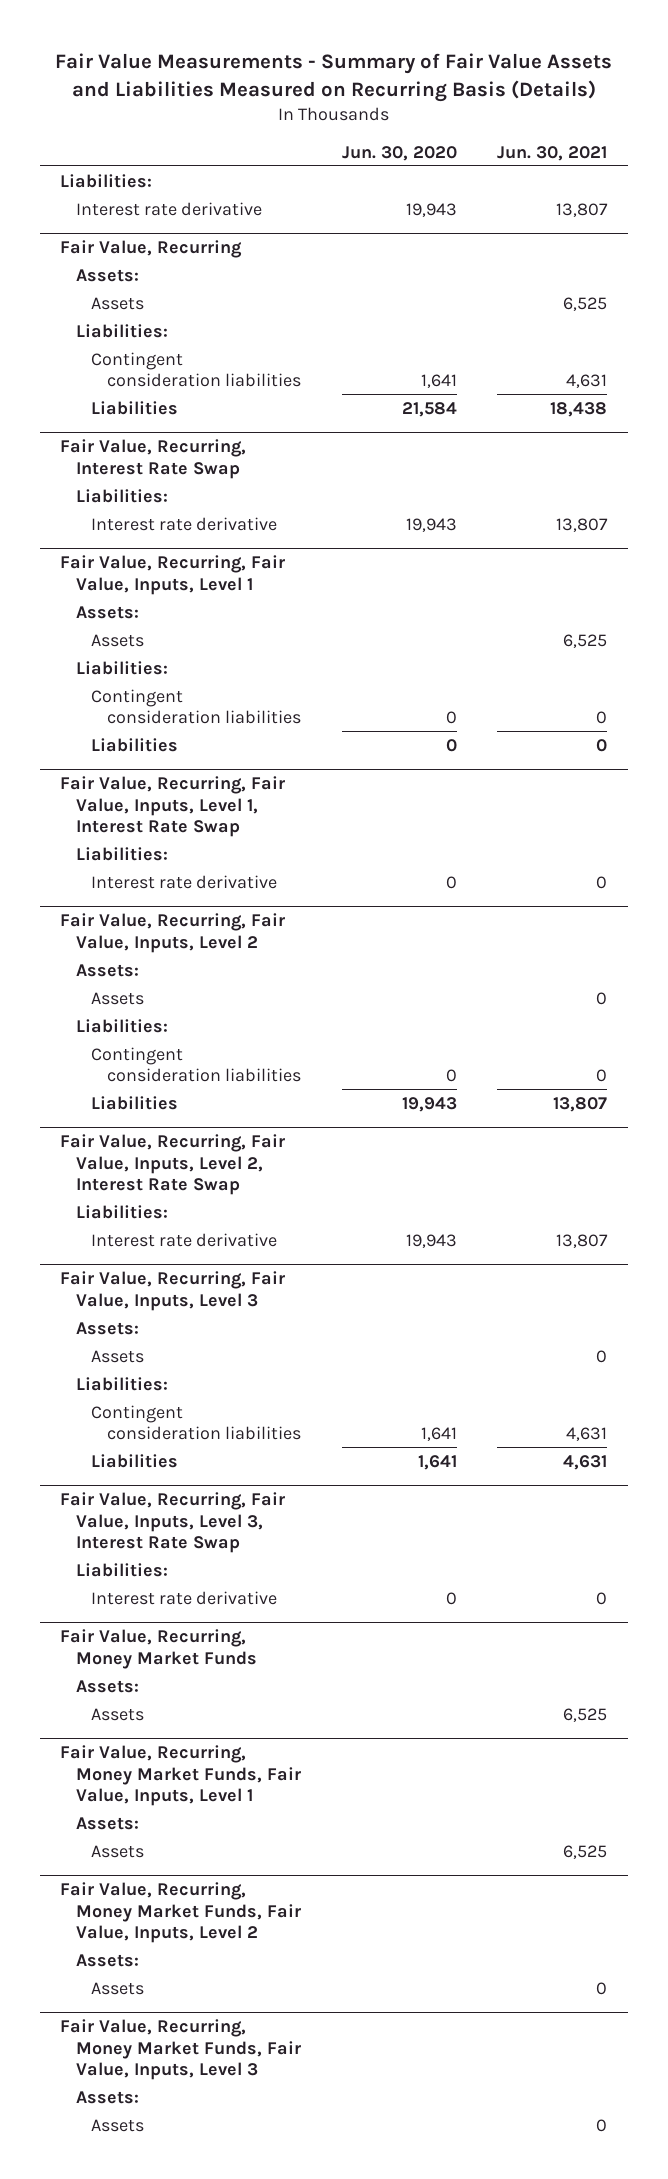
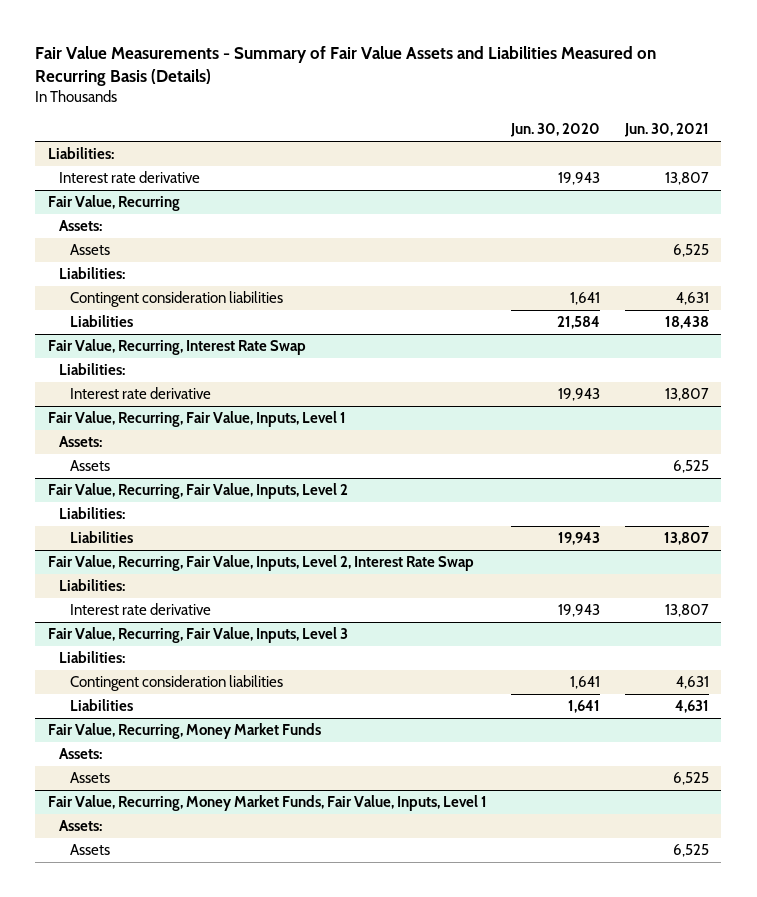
@ Fair Value, Recurring, Fair Value, Inputs, Level 1
- Liabilities:
- Contingent consideration liabilities | 0 | 0
- Liabilities | 0 | 0
- Fair Value, Recurring, Fair Value, Inputs, Level 1, Interest Rate Swap
- Liabilities:
- Interest rate derivative | 0 | 0
@ Fair Value, Recurring, Fair Value, Inputs, Level 2
- Assets:
- Assets | | 0
- Contingent consideration liabilities | 0 | 0
@ Fair Value, Recurring, Fair Value, Inputs, Level 3
- Assets:
- Assets | | 0
- Fair Value, Recurring, Fair Value, Inputs, Level 3, Interest Rate Swap
- Liabilities:
- Interest rate derivative | 0 | 0
- Fair Value, Recurring, Money Market Funds, Fair Value, Inputs, Level 2
- Assets:
- Assets | | 0
- Fair Value, Recurring, Money Market Funds, Fair Value, Inputs, Level 3
- Assets:
- Assets | | 0

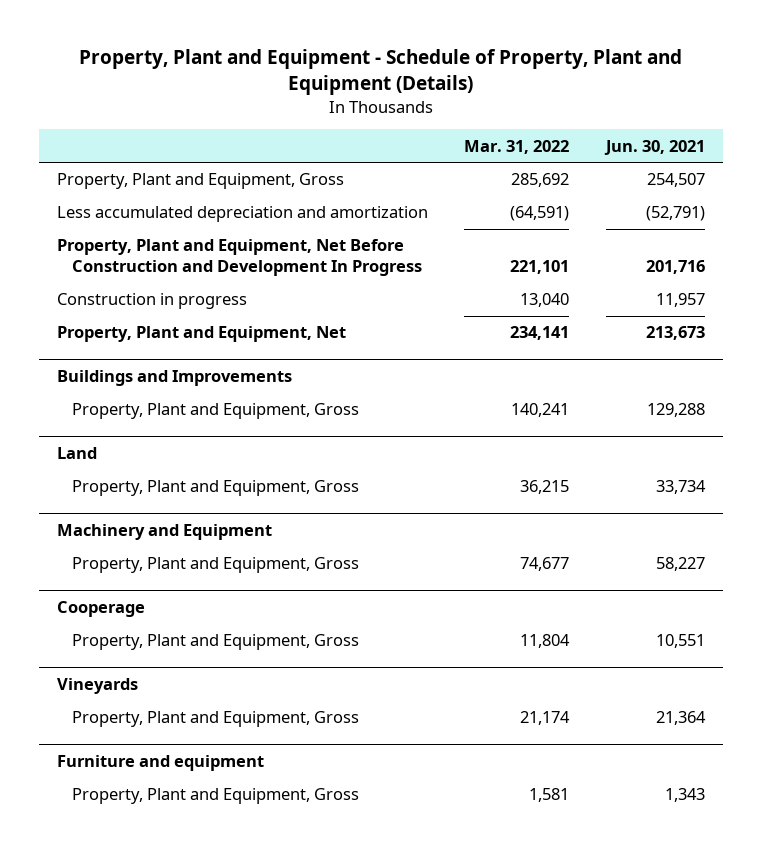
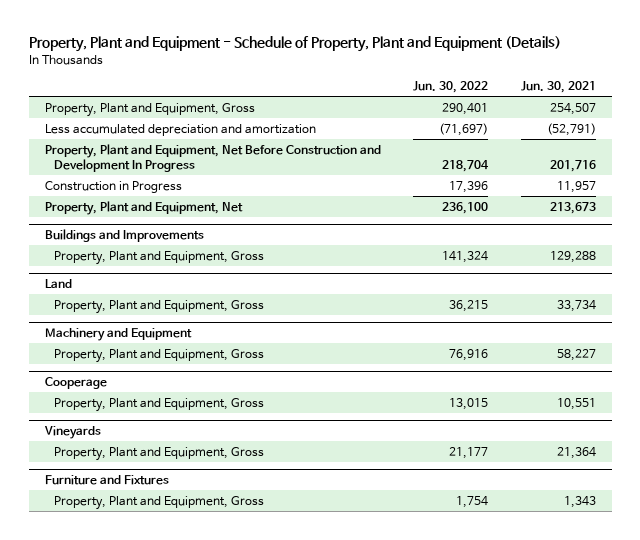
- | Mar. 31, 2022 | Jun. 30, 2021
+ | Jun. 30, 2022 | Jun. 30, 2021
- Construction in progress | 13,040 | 11,957
+ Construction in Progress | 17,396 | 11,957
- Furniture and equipment
+ Furniture and Fixtures

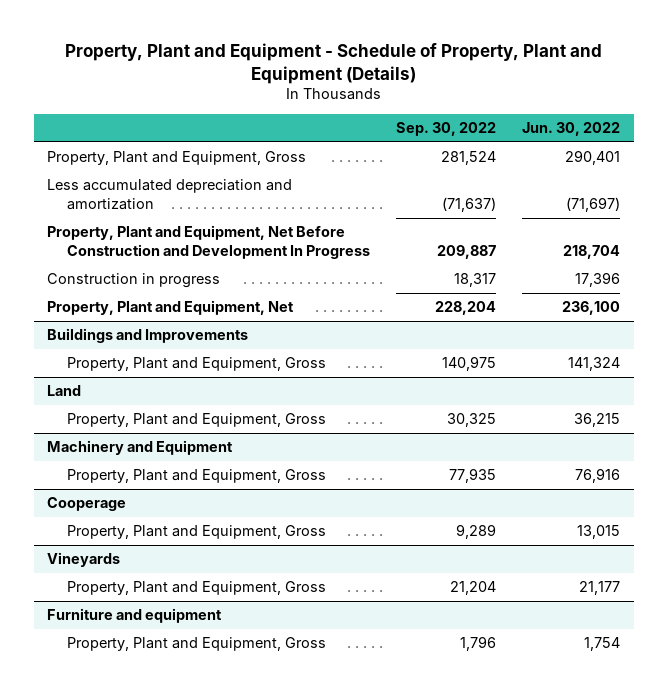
- | Jun. 30, 2022 | Jun. 30, 2021
+ | Sep. 30, 2022 | Jun. 30, 2022
- Construction in Progress | 17,396 | 11,957
+ Construction in progress | 18,317 | 17,396
- Furniture and Fixtures
+ Furniture and equipment

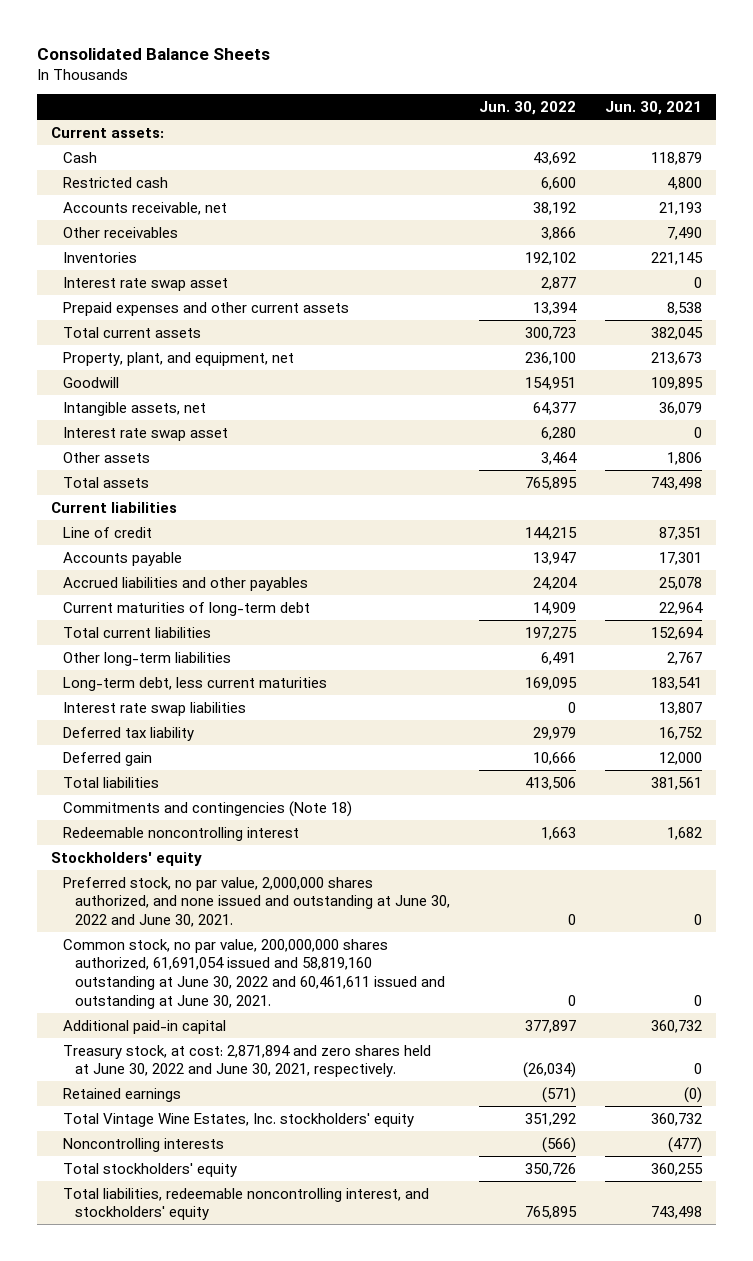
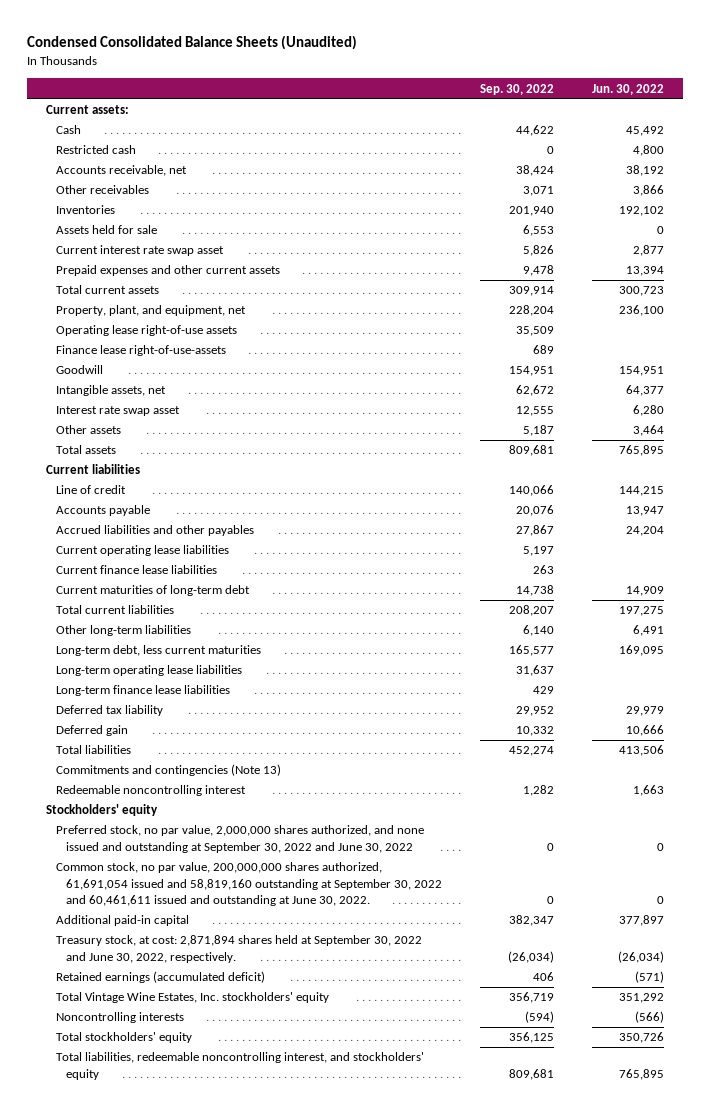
- Consolidated Balance Sheets
+ Condensed Consolidated Balance Sheets (Unaudited)
- | Jun. 30, 2022 | Jun. 30, 2021
+ | Sep. 30, 2022 | Jun. 30, 2022
- Cash | 43,692 | 118,879
- Restricted cash | 6,600 | 4,800
+ Cash | 44,622 | 45,492
+ Restricted cash | 0 | 4,800
- Interest rate swap asset | 2,877 | 0
+ Assets held for sale | 6,553 | 0
+ Current interest rate swap asset | 5,826 | 2,877
+ Operating lease right-of-use assets | 35,509 |
+ Finance lease right-of-use-assets | 689 |
+ Current operating lease liabilities | 5,197 |
+ Current finance lease liabilities | 263 |
- Interest rate swap liabilities | 0 | 13,807
+ Long-term operating lease liabilities | 31,637 |
+ Long-term finance lease liabilities | 429 |
- Commitments and contingencies (Note 18)
+ Commitments and contingencies (Note 13)
- Preferred stock, no par value, 2,000,000 shares authorized, and none issued and outstanding at June 30, 2022 and June 30, 2021. | 0 | 0
- Common stock, no par value, 200,000,000 shares authorized, 61,691,054 issued and 58,819,160 outstanding at June 30, 2022 and 60,461,611 issued and outstanding at June 30, 2021. | 0 | 0
+ Preferred stock, no par value, 2,000,000 shares authorized, and none issued and outstanding at September 30, 2022 and June 30, 2022 | 0 | 0
+ Common stock, no par value, 200,000,000 shares authorized, 61,691,054 issued and 58,819,160 outstanding at September 30, 2022 and 60,461,611 issued and outstanding at June 30, 2022. | 0 | 0
- Treasury stock, at cost: 2,871,894 and zero shares held at June 30, 2022 and June 30, 2021, respectively. | (26,034) | 0
- Retained earnings | (571) | (0)
+ Treasury stock, at cost: 2,871,894 shares held at September 30, 2022 and June 30, 2022, respectively. | (26,034) | (26,034)
+ Retained earnings (accumulated deficit) | 406 | (571)

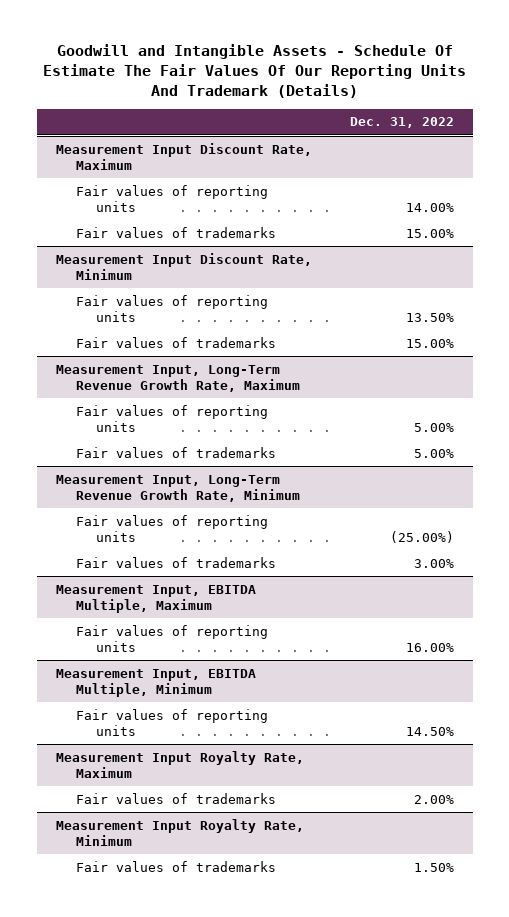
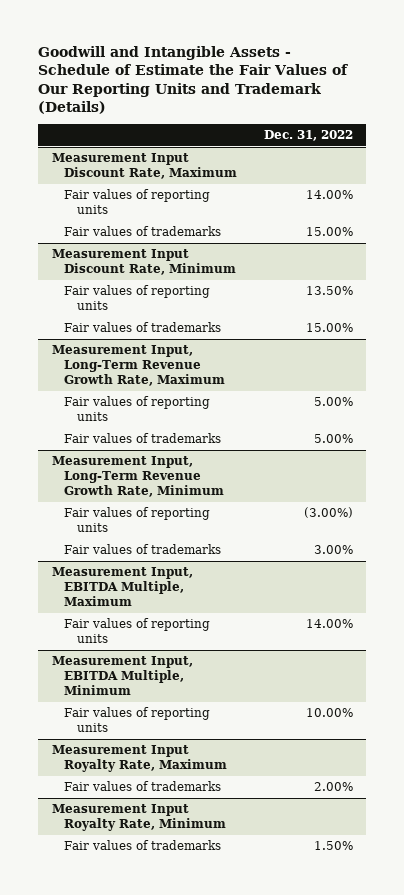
- Goodwill and Intangible Assets - Schedule Of Estimate The Fair Values Of Our Reporting Units And Trademark (Details)
+ Goodwill and Intangible Assets - Schedule of Estimate the Fair Values of Our Reporting Units and Trademark (Details)
@ Measurement Input, Long-Term Revenue Growth Rate, Minimum
- Fair values of reporting units | (25.00%)
+ Fair values of reporting units | (3.00%)
@ Measurement Input, EBITDA Multiple, Maximum
- Fair values of reporting units | 16.00%
+ Fair values of reporting units | 14.00%
@ Measurement Input, EBITDA Multiple, Minimum
- Fair values of reporting units | 14.50%
+ Fair values of reporting units | 10.00%

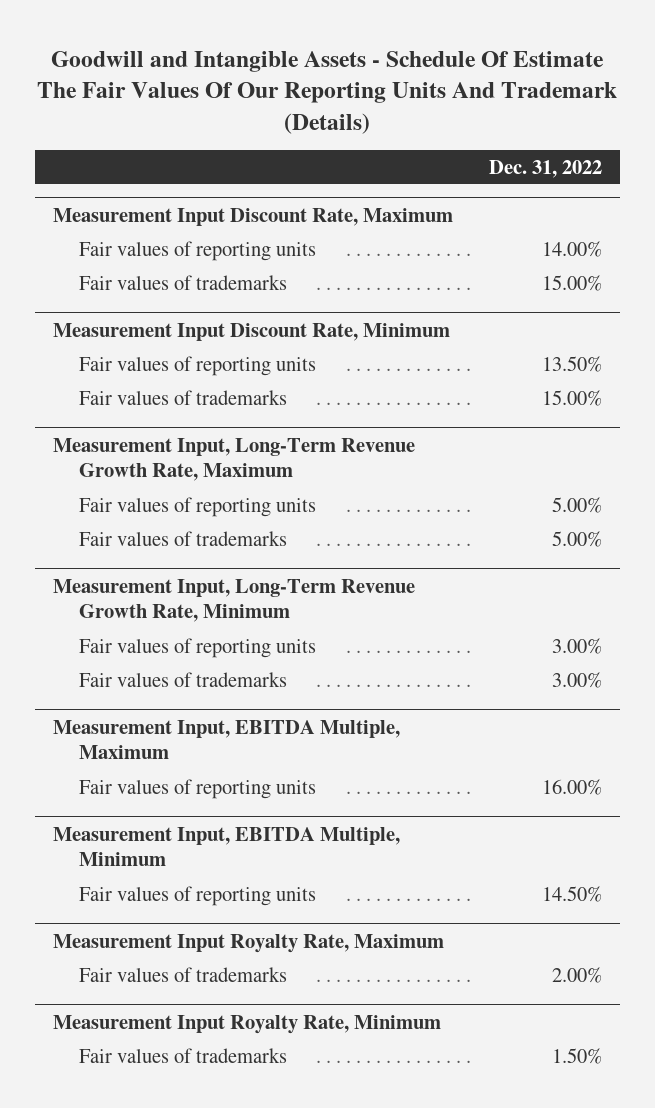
- Goodwill and Intangible Assets - Schedule of Estimate the Fair Values of Our Reporting Units and Trademark (Details)
+ Goodwill and Intangible Assets - Schedule Of Estimate The Fair Values Of Our Reporting Units And Trademark (Details)
@ Measurement Input, Long-Term Revenue Growth Rate, Minimum
- Fair values of reporting units | (3.00%)
+ Fair values of reporting units | 3.00%
@ Measurement Input, EBITDA Multiple, Maximum
- Fair values of reporting units | 14.00%
+ Fair values of reporting units | 16.00%
@ Measurement Input, EBITDA Multiple, Minimum
- Fair values of reporting units | 10.00%
+ Fair values of reporting units | 14.50%

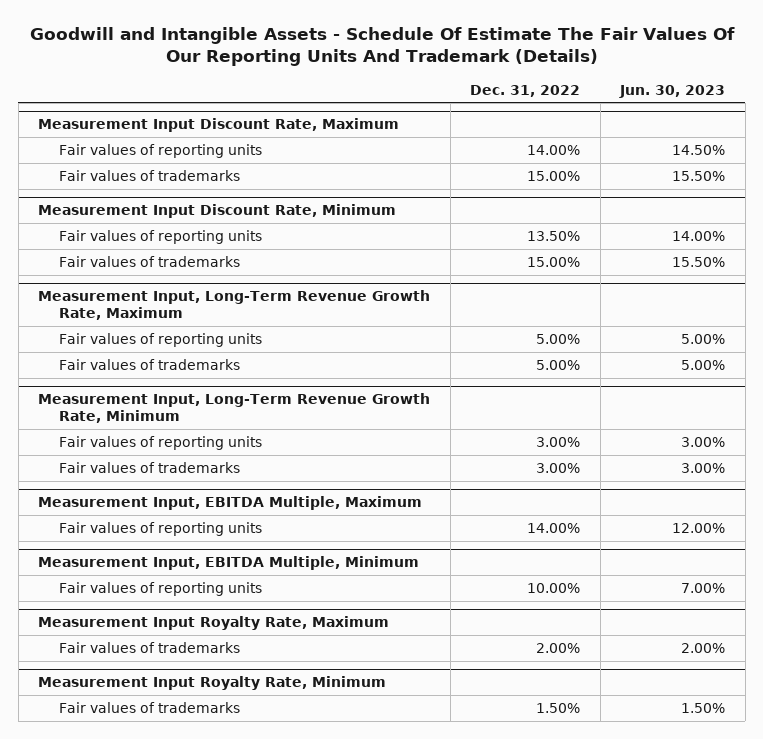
- | Dec. 31, 2022
+ | Dec. 31, 2022 | Jun. 30, 2023
@ Measurement Input, EBITDA Multiple, Maximum
- Fair values of reporting units | 16.00%
+ Fair values of reporting units | 14.00% | 12.00%
@ Measurement Input, EBITDA Multiple, Minimum
- Fair values of reporting units | 14.50%
+ Fair values of reporting units | 10.00% | 7.00%

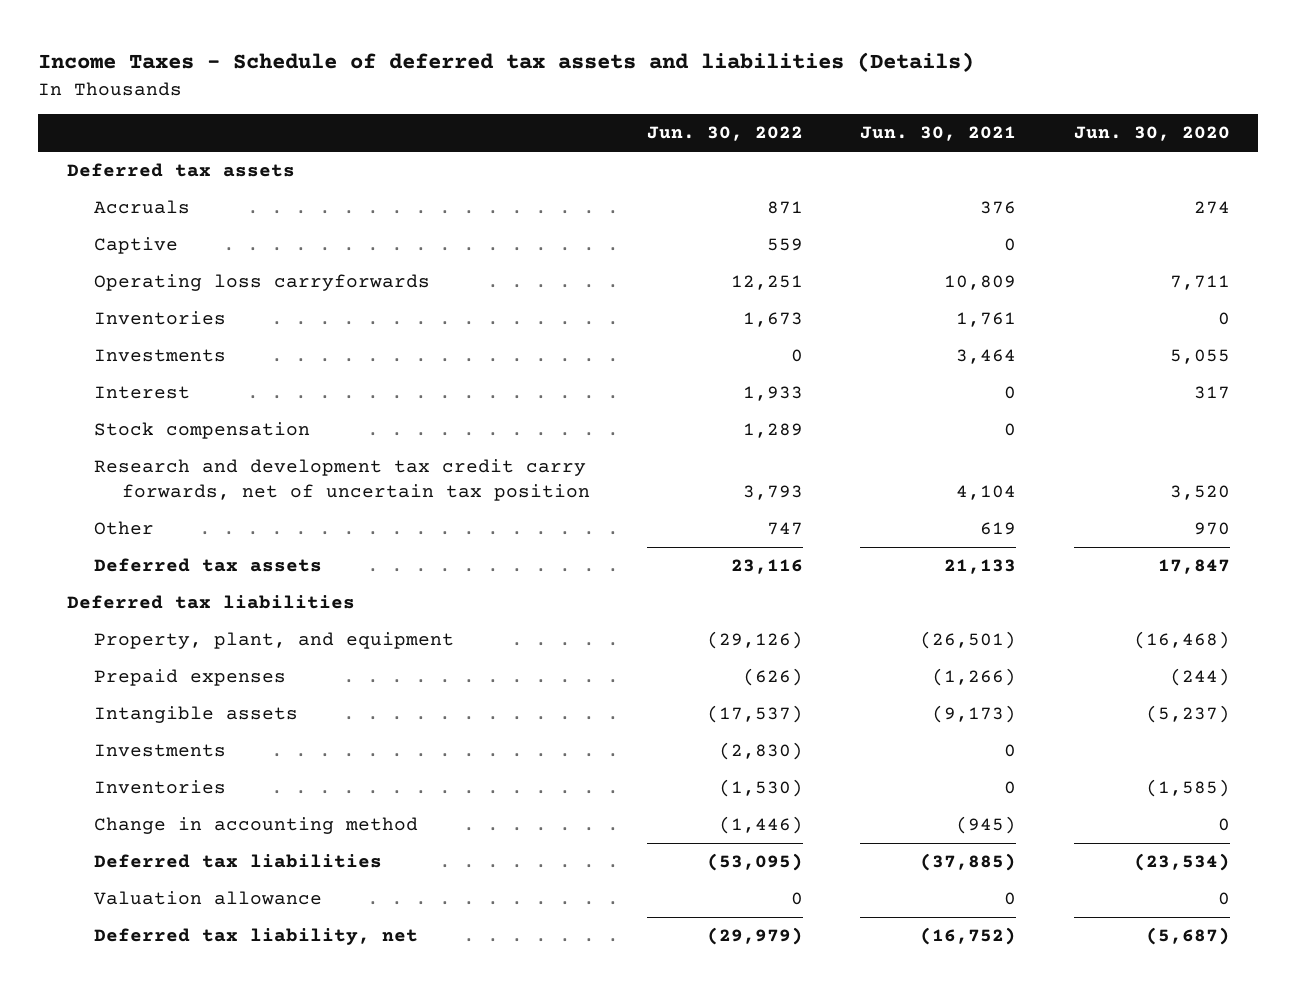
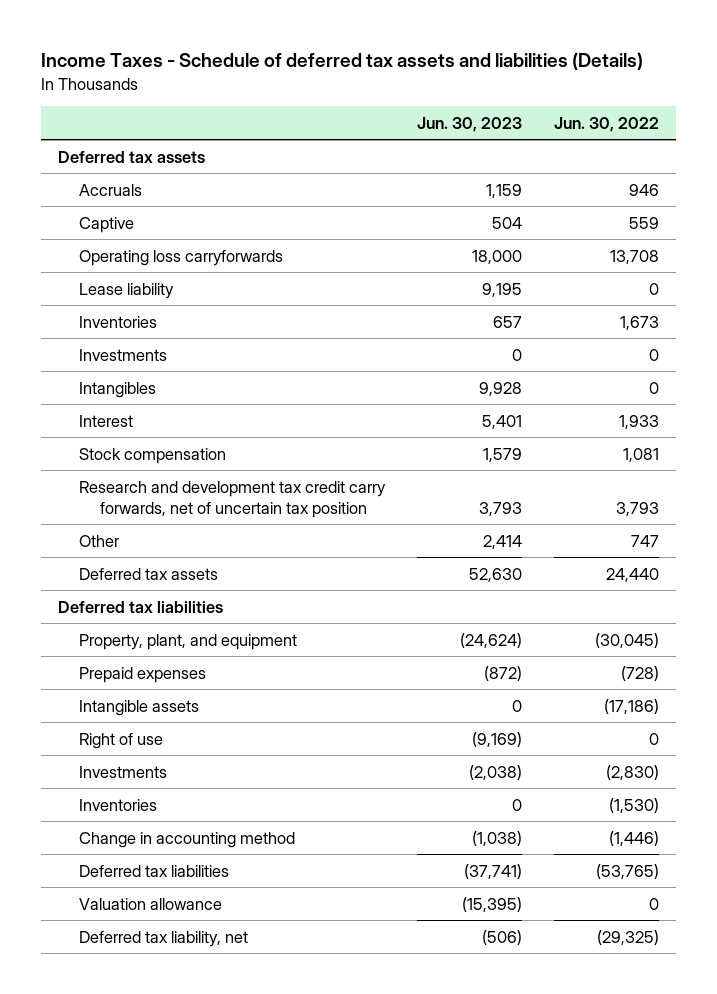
- | Jun. 30, 2022 | Jun. 30, 2021 | Jun. 30, 2020
+ | Jun. 30, 2023 | Jun. 30, 2022
- Accruals | 871 | 376 | 274
+ Accruals | 1,159 | 946
- Operating loss carryforwards | 12,251 | 10,809 | 7,711
+ Operating loss carryforwards | 18,000 | 13,708
+ Lease liability | 9,195 | 0
+ Intangibles | 9,928 | 0
- Stock compensation | 1,289 | 0 |
+ Stock compensation | 1,579 | 1,081
- Deferred tax assets | 23,116 | 21,133 | 17,847
+ Deferred tax assets | 52,630 | 24,440
- Property, plant, and equipment | (29,126) | (26,501) | (16,468)
- Prepaid expenses | (626) | (1,266) | (244)
- Intangible assets | (17,537) | (9,173) | (5,237)
+ Property, plant, and equipment | (24,624) | (30,045)
+ Prepaid expenses | (872) | (728)
+ Intangible assets | 0 | (17,186)
+ Right of use | (9,169) | 0
- Deferred tax liabilities | (53,095) | (37,885) | (23,534)
+ Deferred tax liabilities | (37,741) | (53,765)
- Deferred tax liability, net | (29,979) | (16,752) | (5,687)
+ Deferred tax liability, net | (506) | (29,325)

